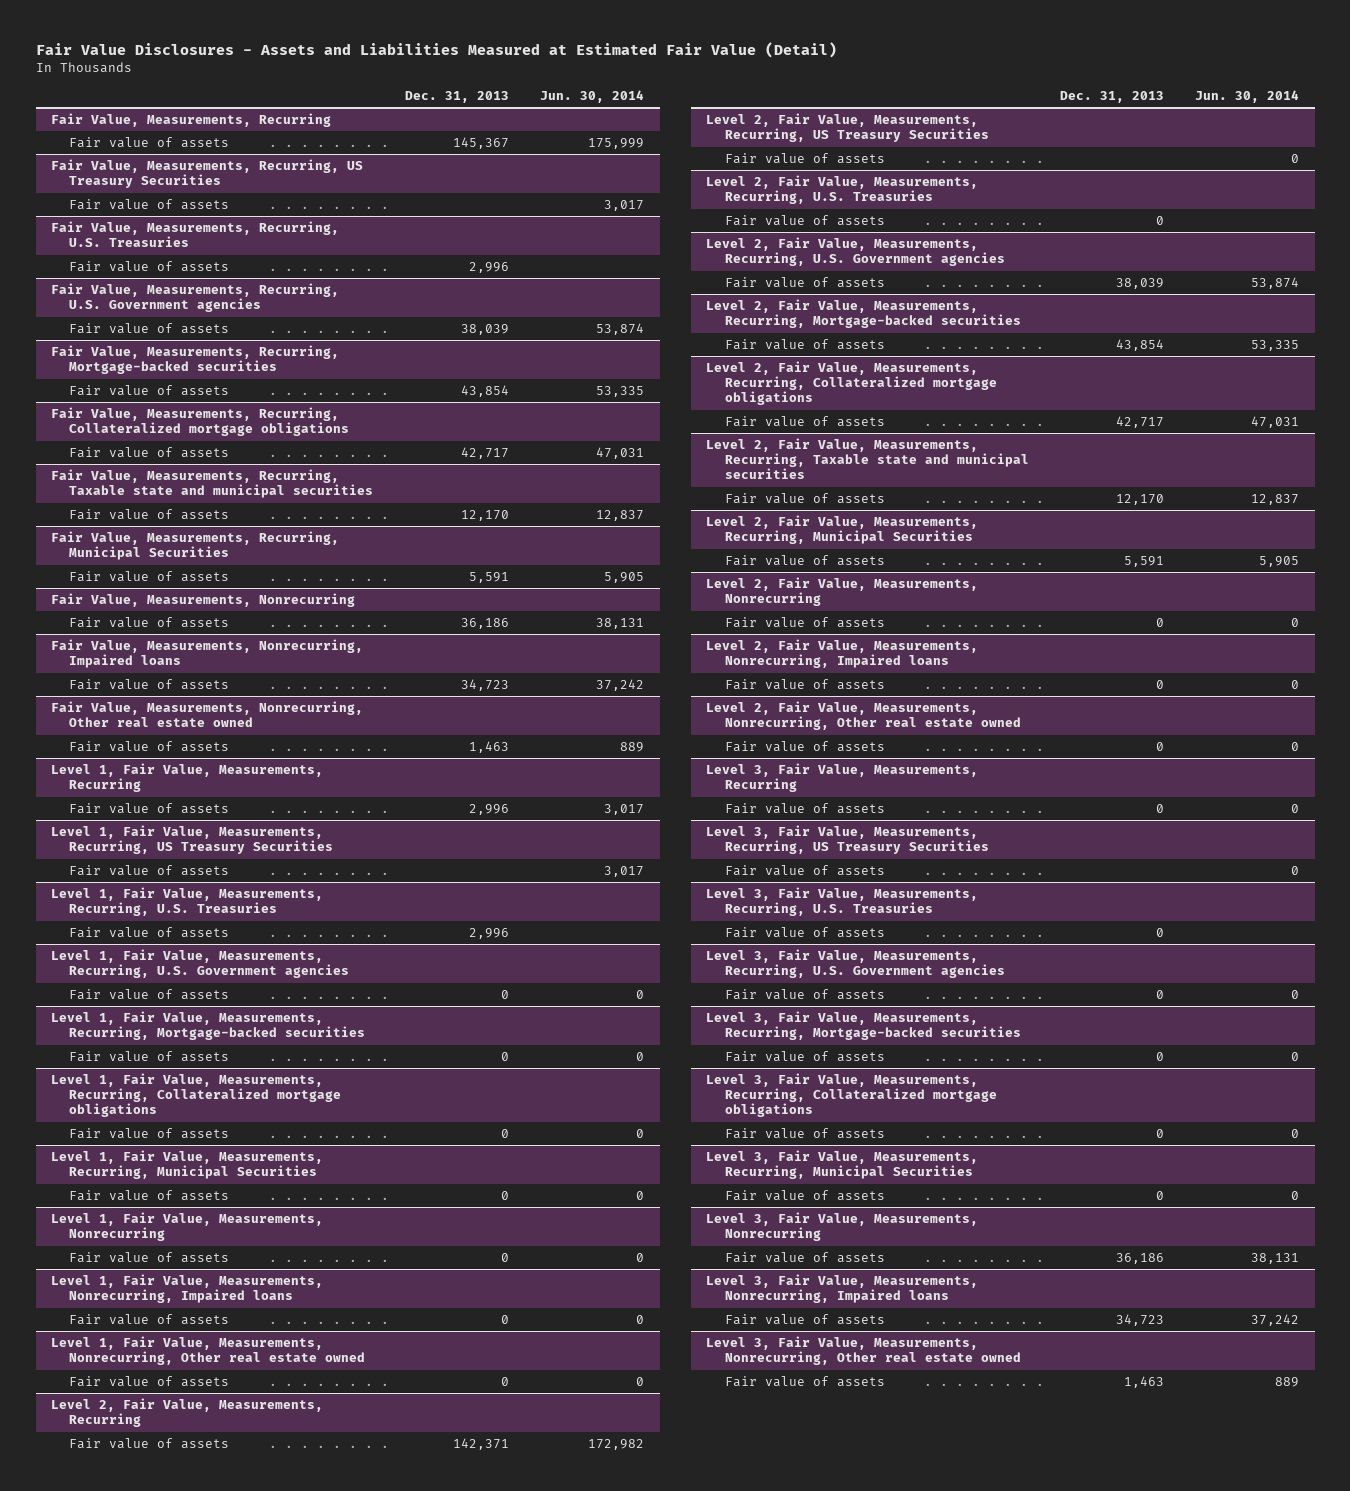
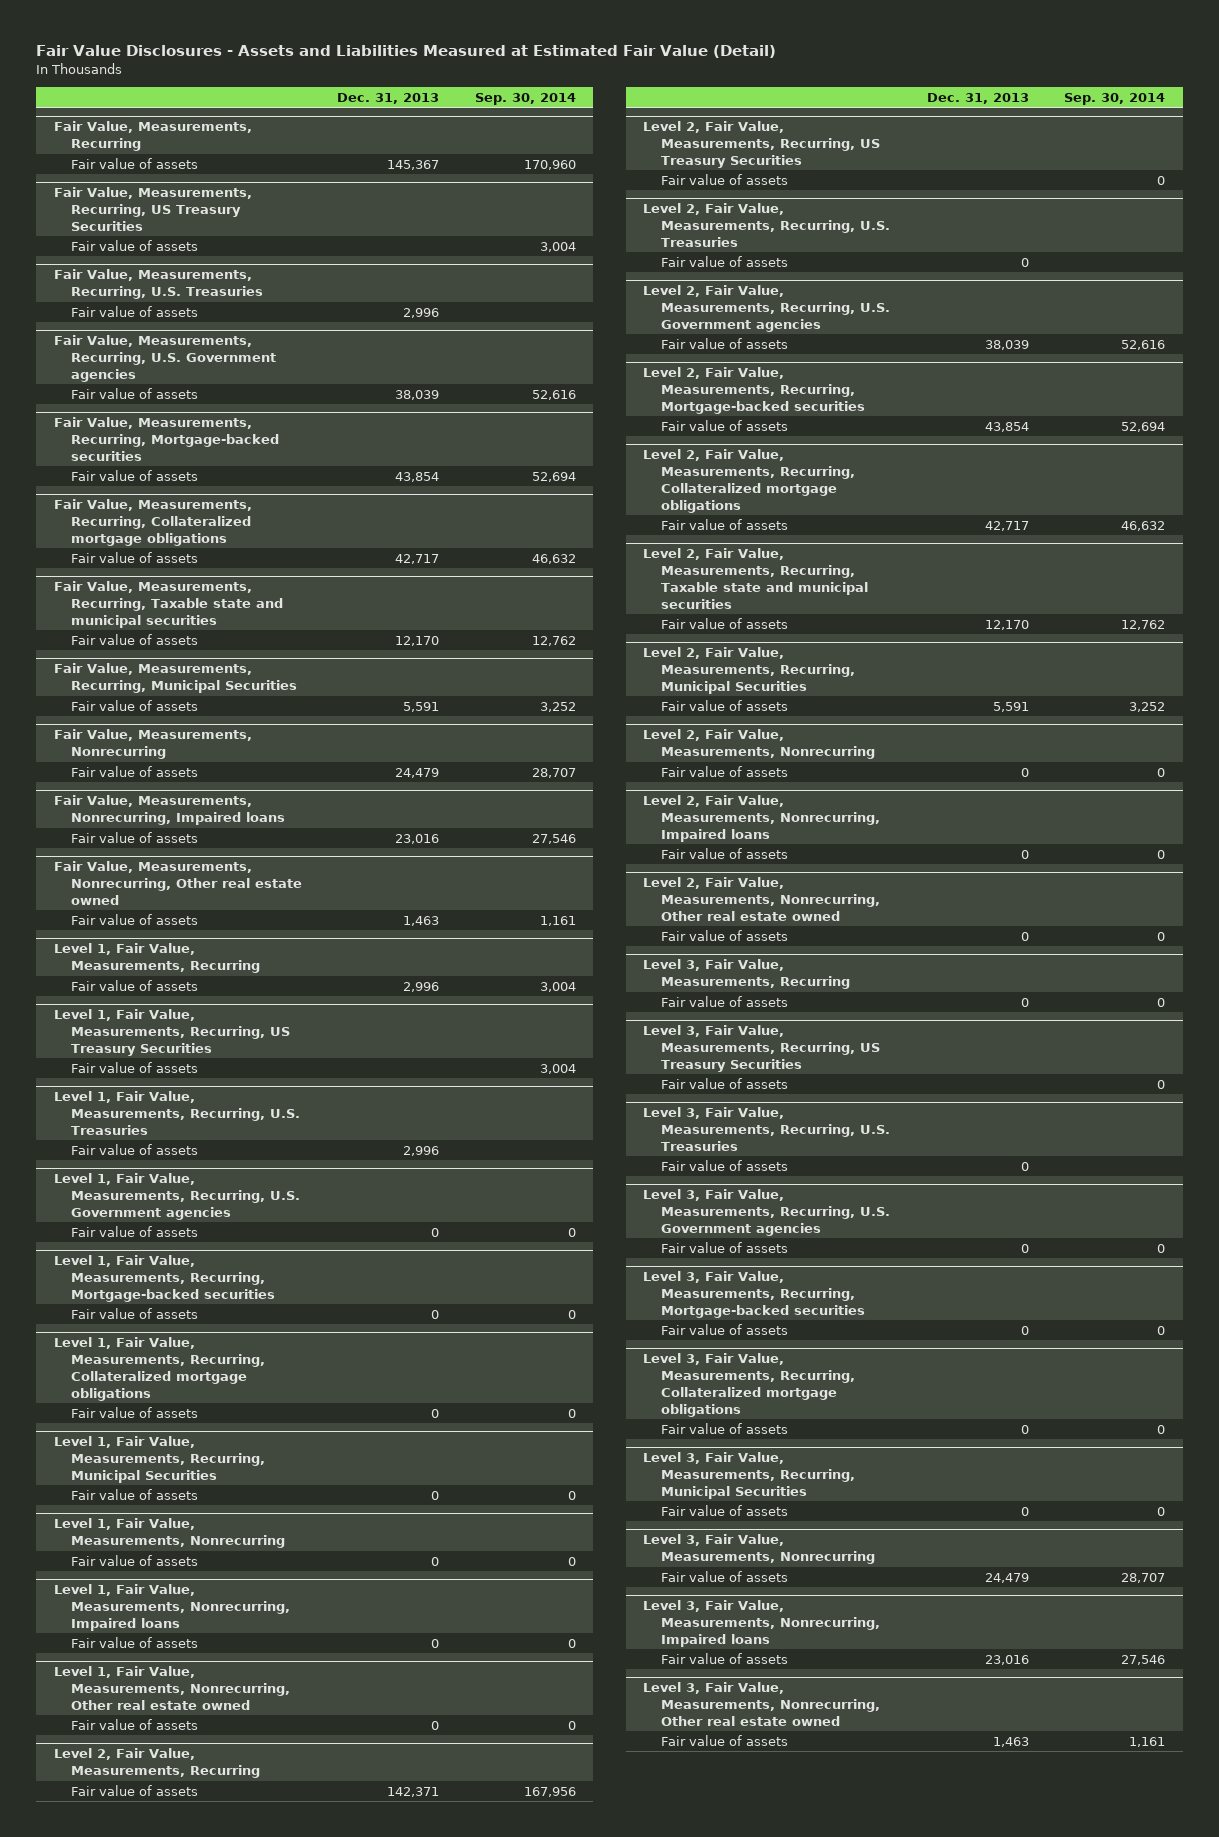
- | Dec. 31, 2013 | Jun. 30, 2014
+ | Dec. 31, 2013 | Sep. 30, 2014
@ Fair Value, Measurements, Nonrecurring
- Fair value of assets | 36,186 | 38,131
+ Fair value of assets | 24,479 | 28,707
@ Fair Value, Measurements, Nonrecurring, Impaired loans
- Fair value of assets | 34,723 | 37,242
+ Fair value of assets | 23,016 | 27,546
@ Level 3, Fair Value, Measurements, Nonrecurring
- Fair value of assets | 36,186 | 38,131
+ Fair value of assets | 24,479 | 28,707
@ Level 3, Fair Value, Measurements, Nonrecurring, Impaired loans
- Fair value of assets | 34,723 | 37,242
+ Fair value of assets | 23,016 | 27,546

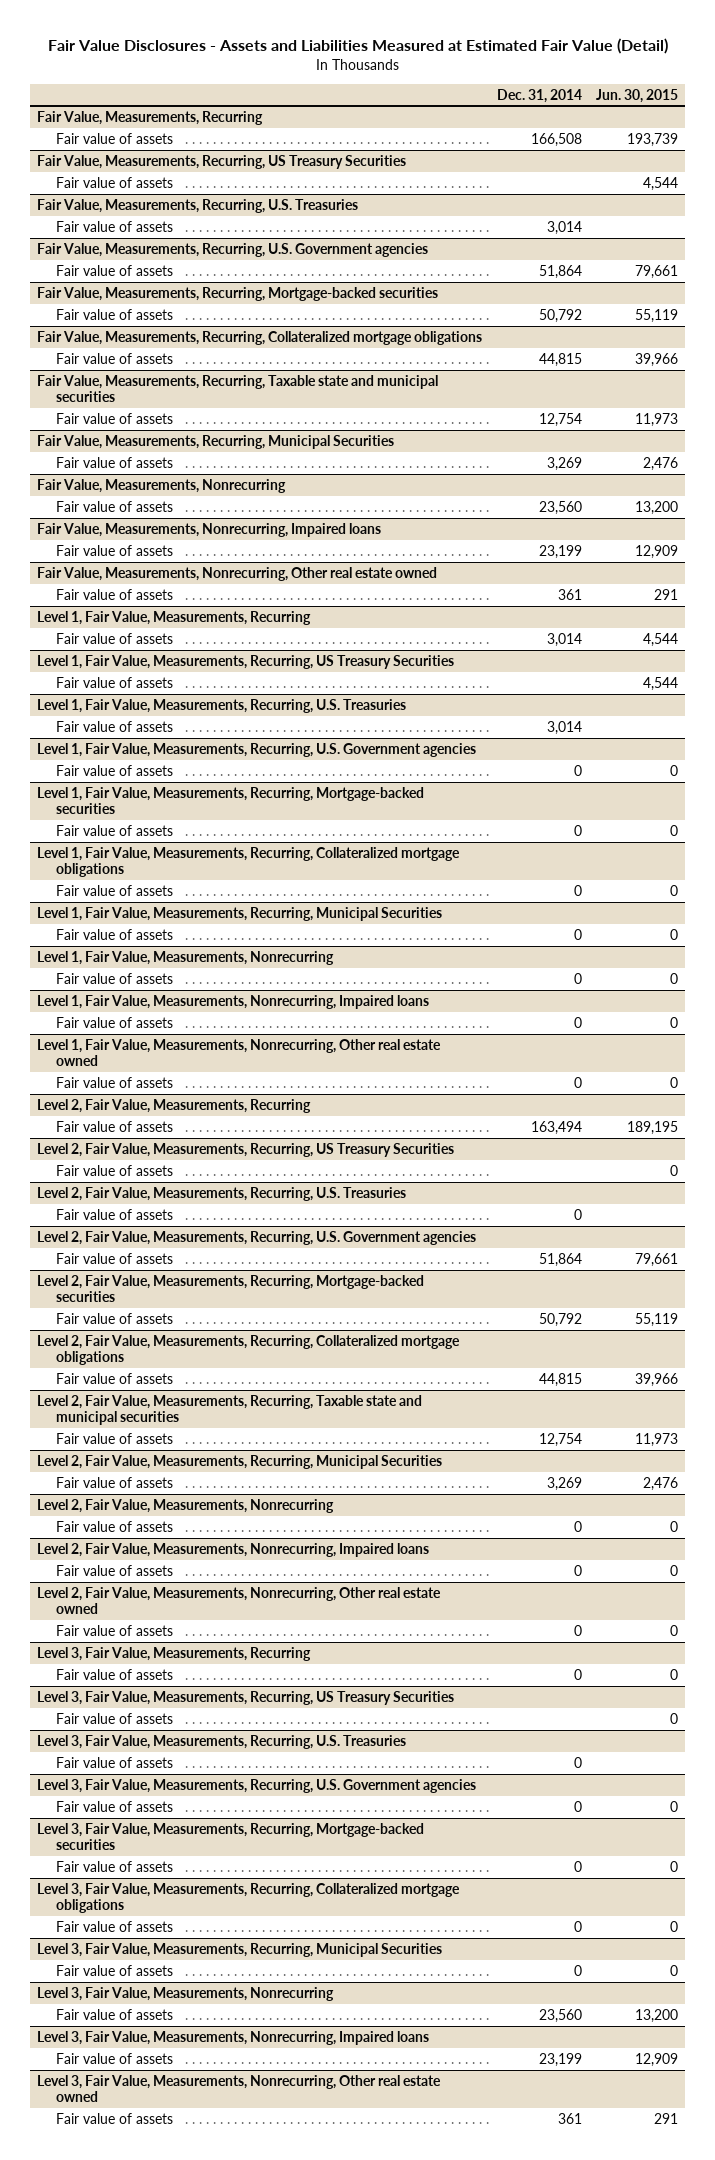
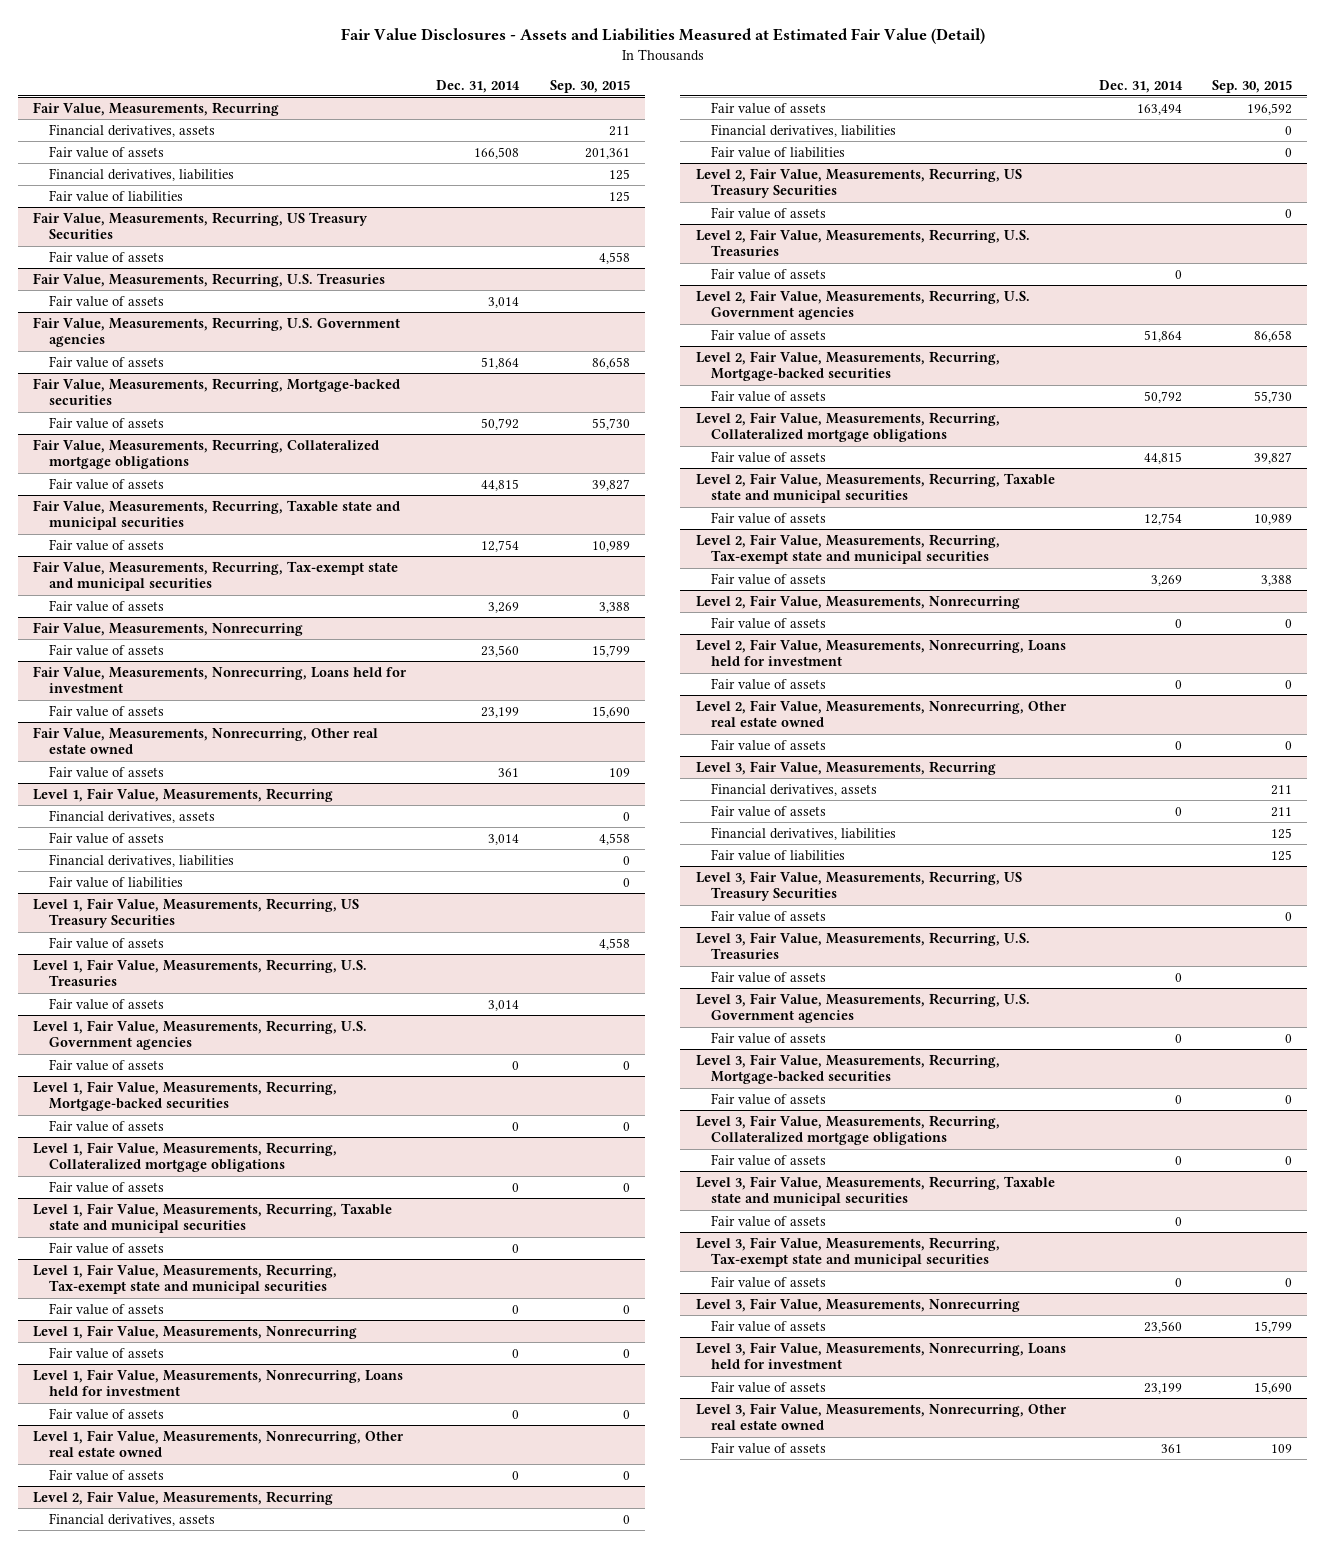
- | Dec. 31, 2014 | Jun. 30, 2015
+ | Dec. 31, 2014 | Sep. 30, 2015
@ Fair Value, Measurements, Recurring
+ Financial derivatives, assets | | 211
+ Financial derivatives, liabilities | | 125
+ Fair value of liabilities | | 125
- Fair Value, Measurements, Recurring, Municipal Securities
+ Fair Value, Measurements, Recurring, Tax-exempt state and municipal securities
- Fair Value, Measurements, Nonrecurring, Impaired loans
+ Fair Value, Measurements, Nonrecurring, Loans held for investment
@ Level 1, Fair Value, Measurements, Recurring
+ Financial derivatives, assets | | 0
+ Financial derivatives, liabilities | | 0
+ Fair value of liabilities | | 0
- Level 1, Fair Value, Measurements, Recurring, Municipal Securities
+ Level 1, Fair Value, Measurements, Recurring, Taxable state and municipal securities
+ Level 1, Fair Value, Measurements, Recurring, Tax-exempt state and municipal securities
+ Fair value of assets | 0 | 0
- Level 1, Fair Value, Measurements, Nonrecurring, Impaired loans
+ Level 1, Fair Value, Measurements, Nonrecurring, Loans held for investment
@ Level 2, Fair Value, Measurements, Recurring
+ Financial derivatives, assets | | 0
+ Financial derivatives, liabilities | | 0
+ Fair value of liabilities | | 0
- Level 2, Fair Value, Measurements, Recurring, Municipal Securities
+ Level 2, Fair Value, Measurements, Recurring, Tax-exempt state and municipal securities
- Level 2, Fair Value, Measurements, Nonrecurring, Impaired loans
+ Level 2, Fair Value, Measurements, Nonrecurring, Loans held for investment
@ Level 3, Fair Value, Measurements, Recurring
+ Financial derivatives, assets | | 211
+ Financial derivatives, liabilities | | 125
+ Fair value of liabilities | | 125
- Level 3, Fair Value, Measurements, Recurring, Municipal Securities
+ Level 3, Fair Value, Measurements, Recurring, Taxable state and municipal securities
+ Level 3, Fair Value, Measurements, Recurring, Tax-exempt state and municipal securities
+ Fair value of assets | 0 | 0
- Level 3, Fair Value, Measurements, Nonrecurring, Impaired loans
+ Level 3, Fair Value, Measurements, Nonrecurring, Loans held for investment

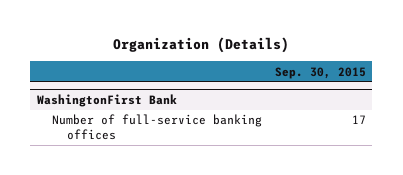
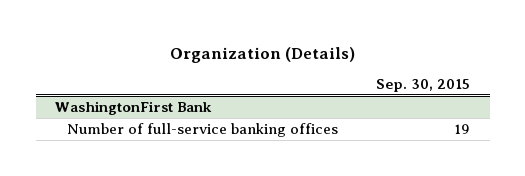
@ WashingtonFirst Bank
- Number of full-service banking offices | 17
+ Number of full-service banking offices | 19

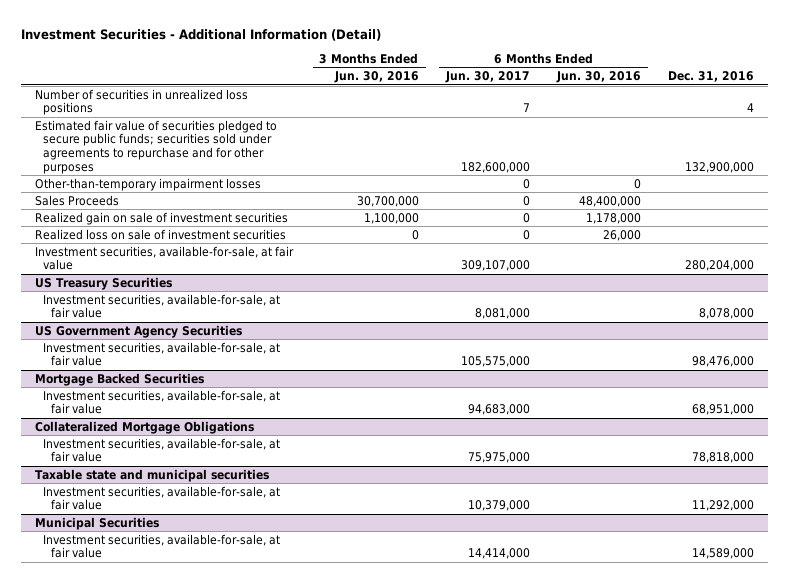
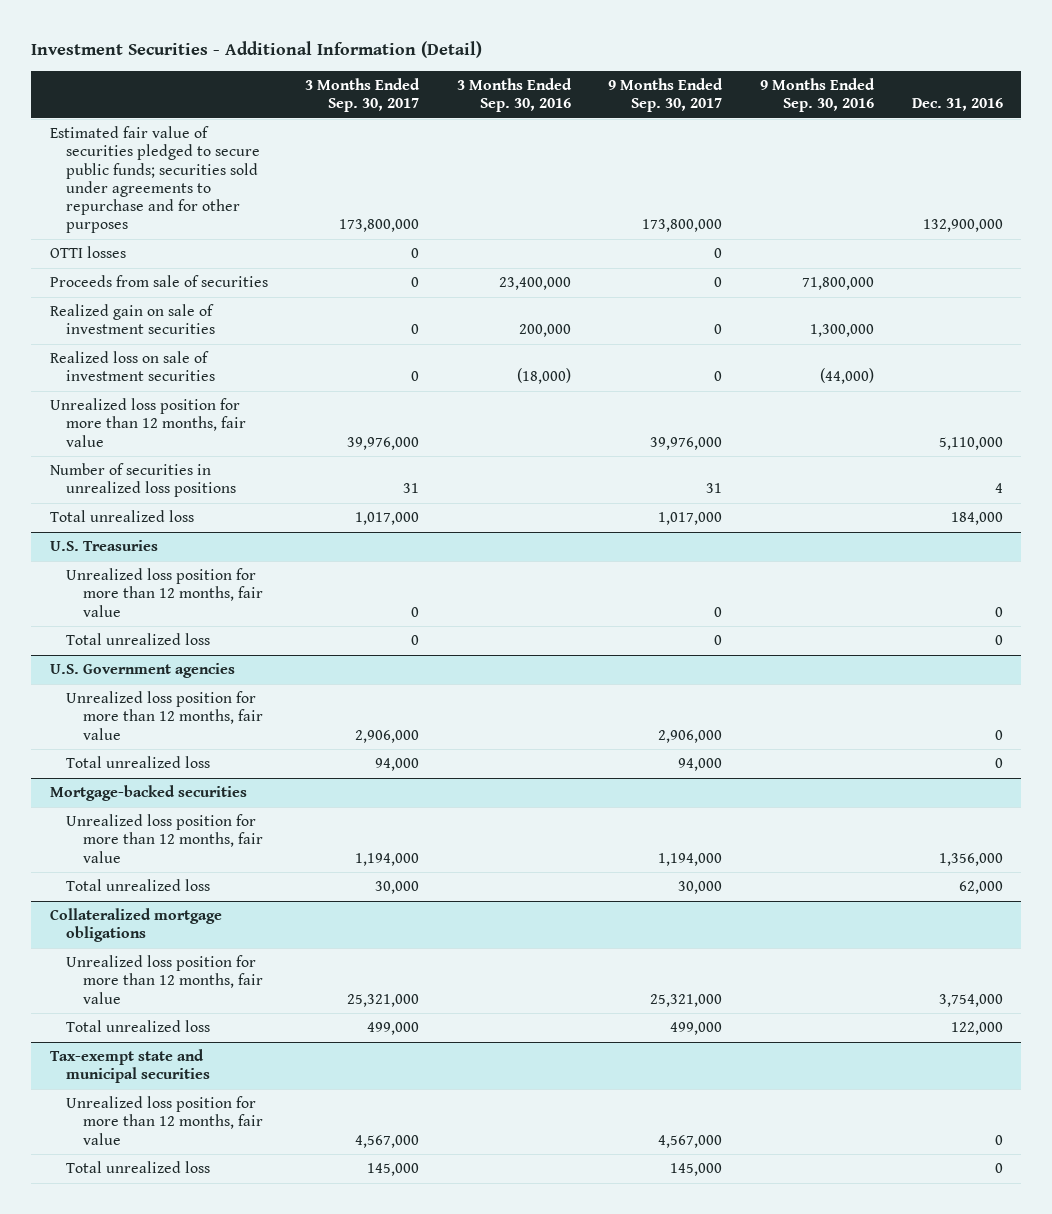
- | 3 Months Ended Jun. 30, 2016 | 6 Months Ended Jun. 30, 2017 | 6 Months Ended Jun. 30, 2016 | Dec. 31, 2016
+ | 3 Months Ended Sep. 30, 2017 | 3 Months Ended Sep. 30, 2016 | 9 Months Ended Sep. 30, 2017 | 9 Months Ended Sep. 30, 2016 | Dec. 31, 2016
- Other-than-temporary impairment losses | | 0 | 0 |
- Sales Proceeds | 30,700,000 | 0 | 48,400,000 |
+ OTTI losses | 0 | | 0 | |
+ Proceeds from sale of securities | 0 | 23,400,000 | 0 | 71,800,000 |
- Investment securities, available-for-sale, at fair value | | 309,107,000 | | 280,204,000
- US Treasury Securities
- Investment securities, available-for-sale, at fair value | | 8,081,000 | | 8,078,000
- US Government Agency Securities
- Investment securities, available-for-sale, at fair value | | 105,575,000 | | 98,476,000
- Mortgage Backed Securities
- Investment securities, available-for-sale, at fair value | | 94,683,000 | | 68,951,000
- Collateralized Mortgage Obligations
- Investment securities, available-for-sale, at fair value | | 75,975,000 | | 78,818,000
- Taxable state and municipal securities
- Investment securities, available-for-sale, at fair value | | 10,379,000 | | 11,292,000
- Municipal Securities
- Investment securities, available-for-sale, at fair value | | 14,414,000 | | 14,589,000
+ Unrealized loss position for more than 12 months, fair value | 39,976,000 | | 39,976,000 | | 5,110,000
moved down: Number of securities in unrealized loss positions | 31 | | 31 | | 4
+ Total unrealized loss | 1,017,000 | | 1,017,000 | | 184,000
+ U.S. Treasuries
+ Unrealized loss position for more than 12 months, fair value | 0 | | 0 | | 0
+ Total unrealized loss | 0 | | 0 | | 0
+ U.S. Government agencies
+ Unrealized loss position for more than 12 months, fair value | 2,906,000 | | 2,906,000 | | 0
+ Total unrealized loss | 94,000 | | 94,000 | | 0
+ Mortgage-backed securities
+ Unrealized loss position for more than 12 months, fair value | 1,194,000 | | 1,194,000 | | 1,356,000
+ Total unrealized loss | 30,000 | | 30,000 | | 62,000
+ Collateralized mortgage obligations
+ Unrealized loss position for more than 12 months, fair value | 25,321,000 | | 25,321,000 | | 3,754,000
+ Total unrealized loss | 499,000 | | 499,000 | | 122,000
+ Tax-exempt state and municipal securities
+ Unrealized loss position for more than 12 months, fair value | 4,567,000 | | 4,567,000 | | 0
+ Total unrealized loss | 145,000 | | 145,000 | | 0

